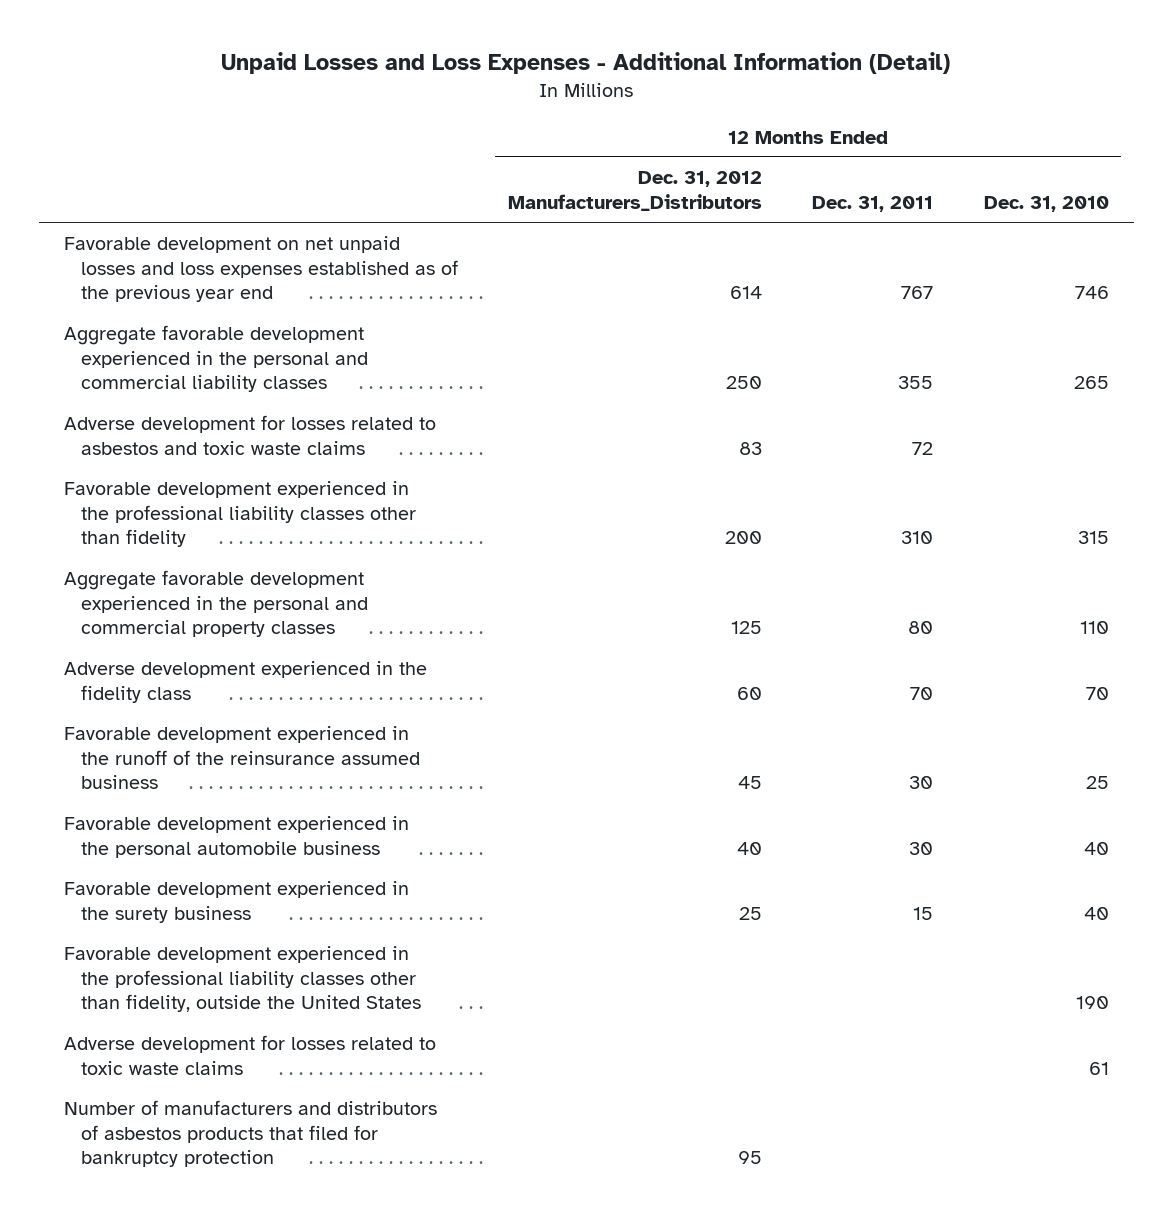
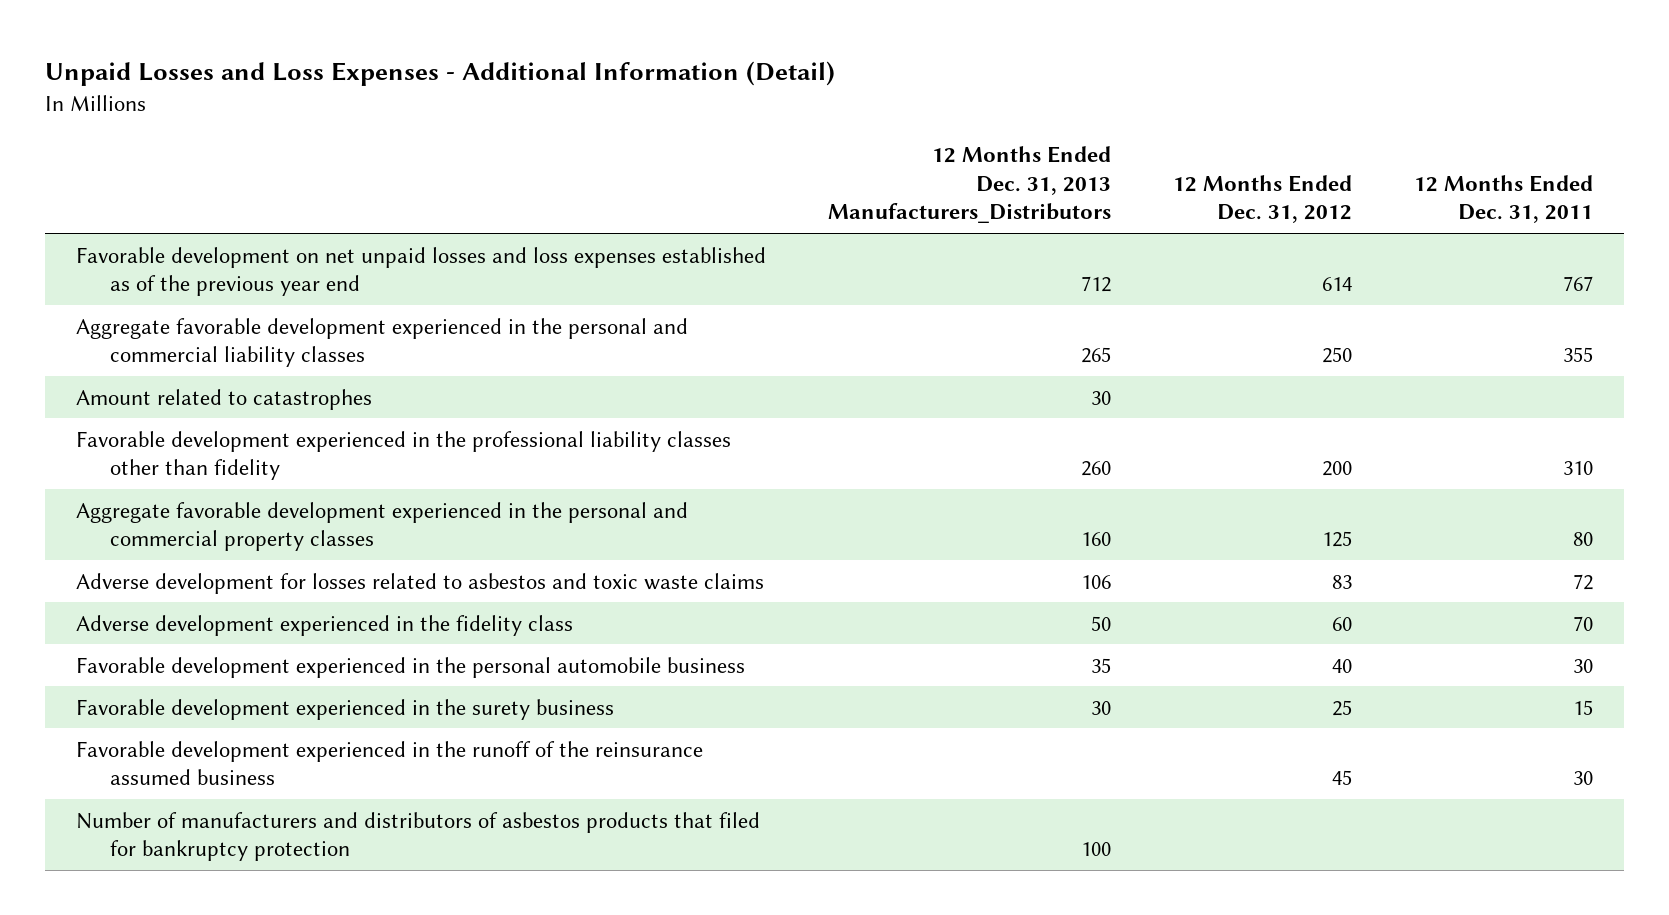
- | 12 Months Ended Dec. 31, 2012 Manufacturers_Distributors | 12 Months Ended Dec. 31, 2011 | 12 Months Ended Dec. 31, 2010
+ | 12 Months Ended Dec. 31, 2013 Manufacturers_Distributors | 12 Months Ended Dec. 31, 2012 | 12 Months Ended Dec. 31, 2011
+ Amount related to catastrophes | 30 | |
moved down: Adverse development for losses related to asbestos and toxic waste claims | 106 | 83 | 72
- Favorable development experienced in the professional liability classes other than fidelity, outside the United States | | | 190
- Adverse development for losses related to toxic waste claims | | | 61
moved down: Favorable development experienced in the runoff of the reinsurance assumed business | | 45 | 30

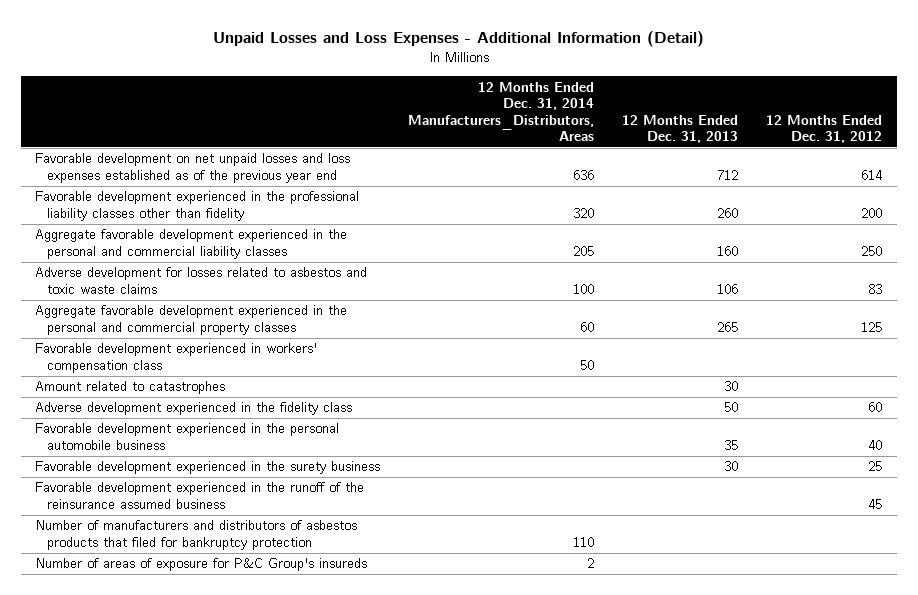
- | 12 Months Ended Dec. 31, 2013 Manufacturers_Distributors | 12 Months Ended Dec. 31, 2012 | 12 Months Ended Dec. 31, 2011
+ | 12 Months Ended Dec. 31, 2014 Manufacturers_Distributors, Areas | 12 Months Ended Dec. 31, 2013 | 12 Months Ended Dec. 31, 2012
moved down: Aggregate favorable development experienced in the personal and commercial liability classes | 205 | 160 | 250
moved down: Aggregate favorable development experienced in the personal and commercial property classes | 60 | 265 | 125
+ Favorable development experienced in workers' compensation class | 50 | |
moved down: Amount related to catastrophes | | 30 |
+ Number of areas of exposure for P&C Group's insureds | 2 | |

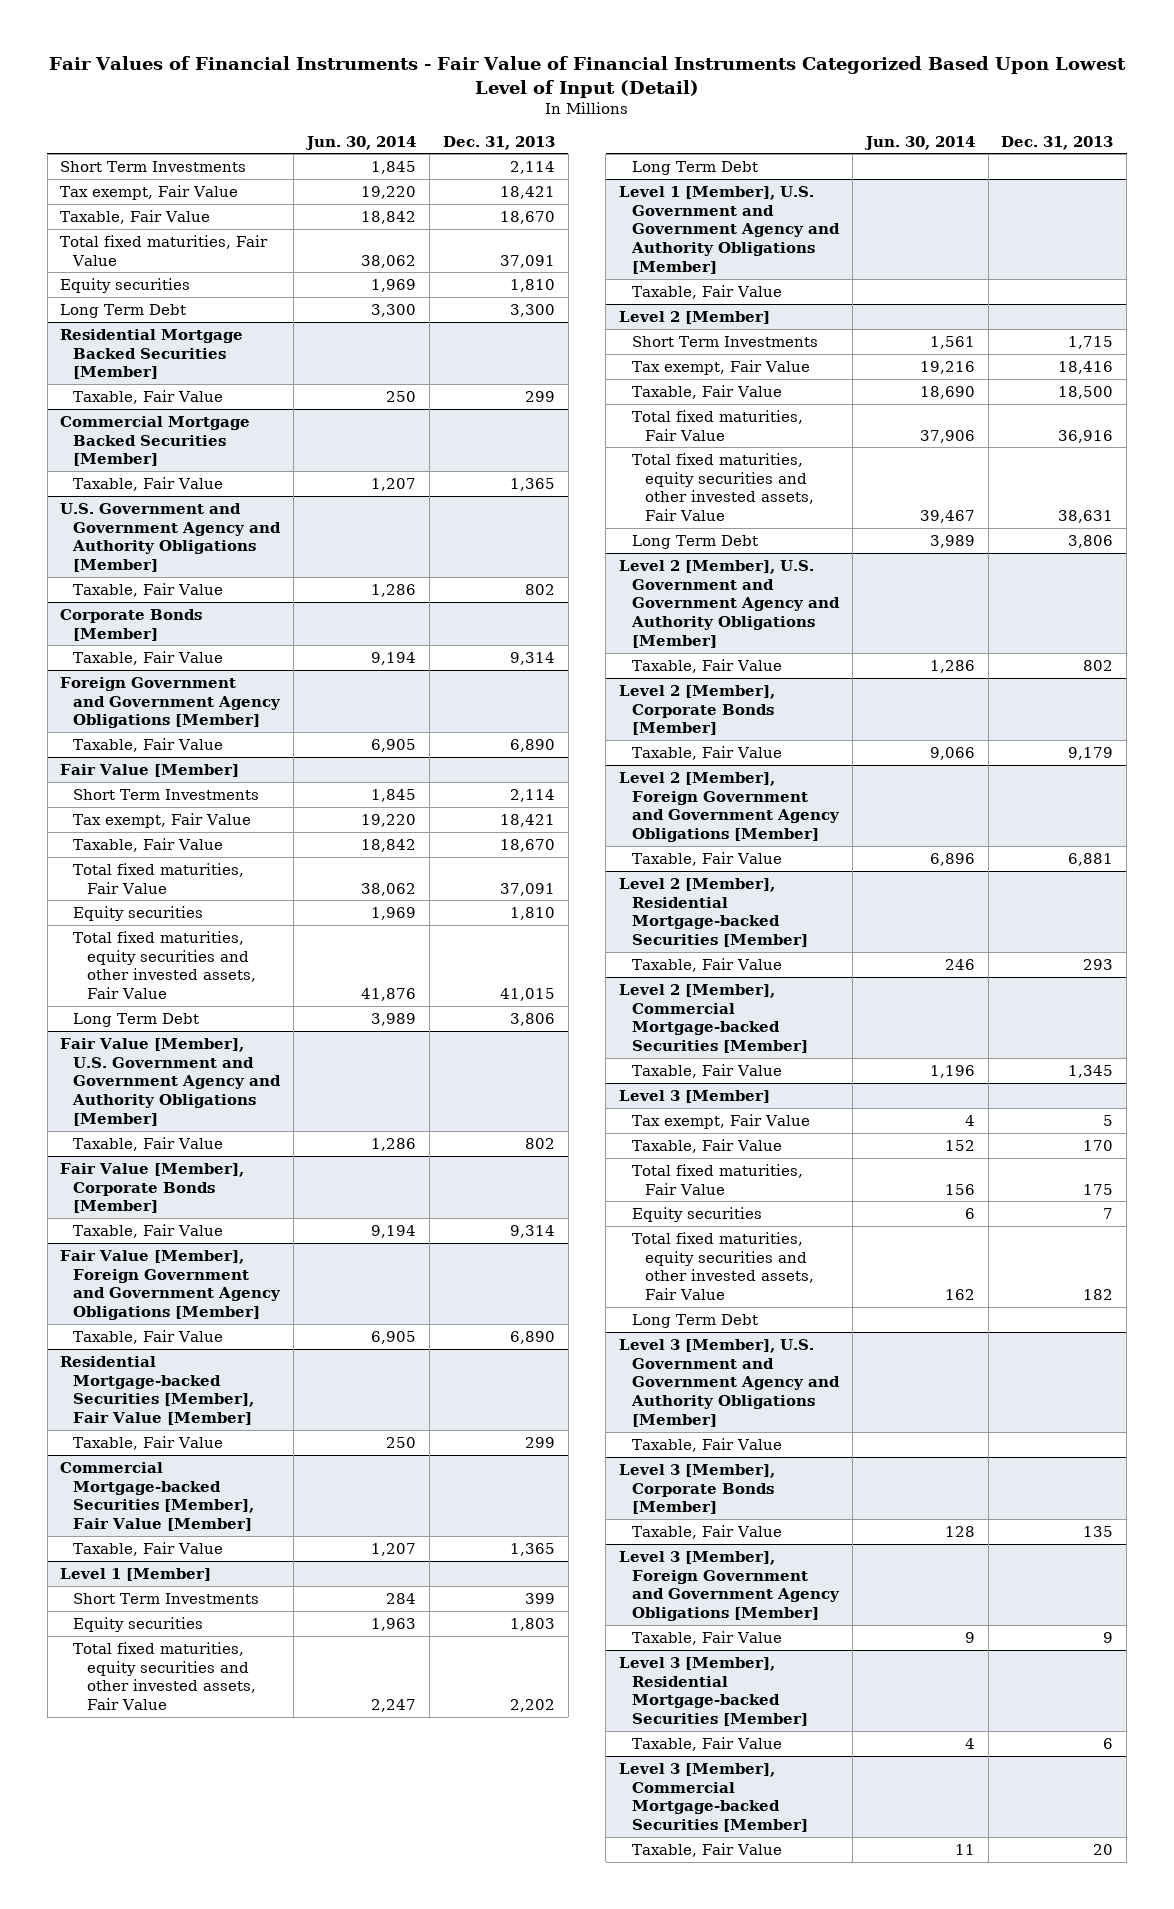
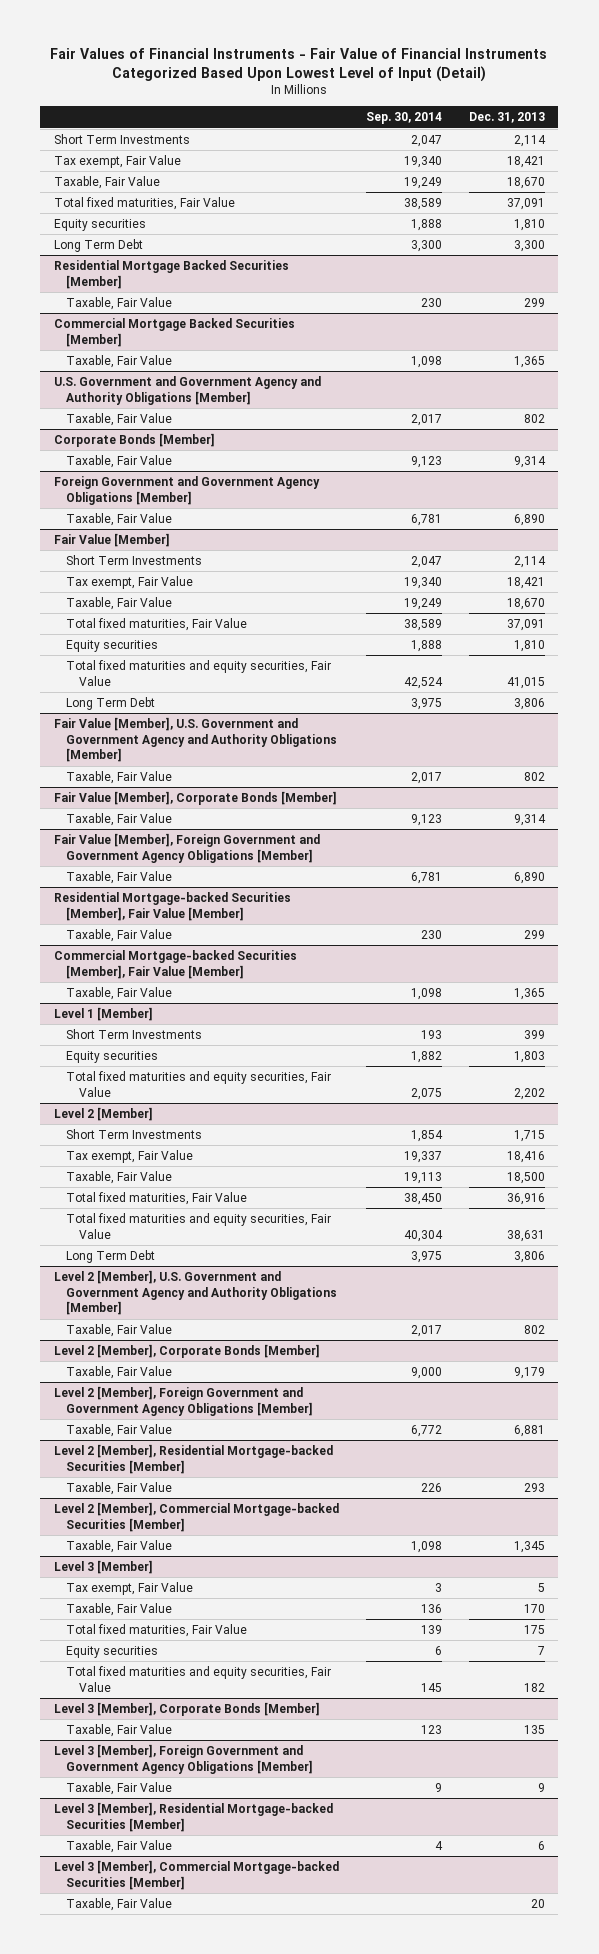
- | Jun. 30, 2014 | Dec. 31, 2013
+ | Sep. 30, 2014 | Dec. 31, 2013
@ Fair Value [Member]
- Total fixed maturities, equity securities and other invested assets, Fair Value | 41,876 | 41,015
+ Total fixed maturities and equity securities, Fair Value | 42,524 | 41,015
@ Level 1 [Member]
- Total fixed maturities, equity securities and other invested assets, Fair Value | 2,247 | 2,202
- Long Term Debt
- Level 1 [Member], U.S. Government and Government Agency and Authority Obligations [Member]
- Taxable, Fair Value
@ Level 1 [Member]
+ Total fixed maturities and equity securities, Fair Value | 2,075 | 2,202
@ Level 2 [Member]
- Total fixed maturities, equity securities and other invested assets, Fair Value | 39,467 | 38,631
+ Total fixed maturities and equity securities, Fair Value | 40,304 | 38,631
@ Level 3 [Member]
- Total fixed maturities, equity securities and other invested assets, Fair Value | 162 | 182
- Long Term Debt
- Level 3 [Member], U.S. Government and Government Agency and Authority Obligations [Member]
- Taxable, Fair Value
@ Level 3 [Member]
+ Total fixed maturities and equity securities, Fair Value | 145 | 182

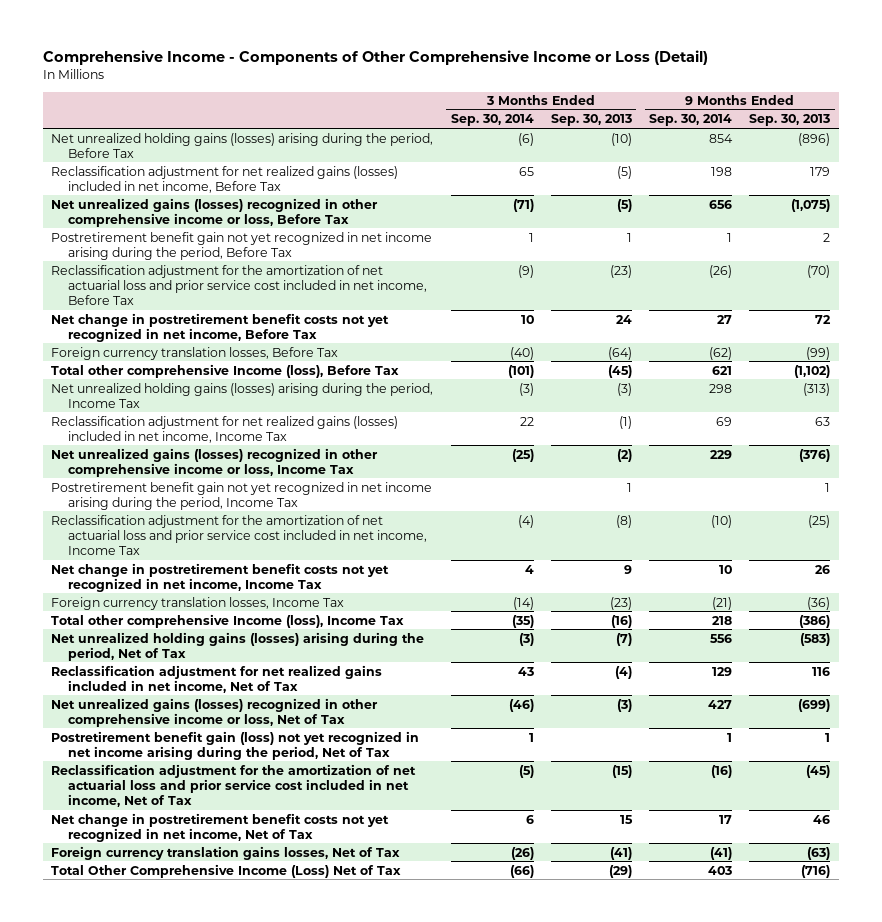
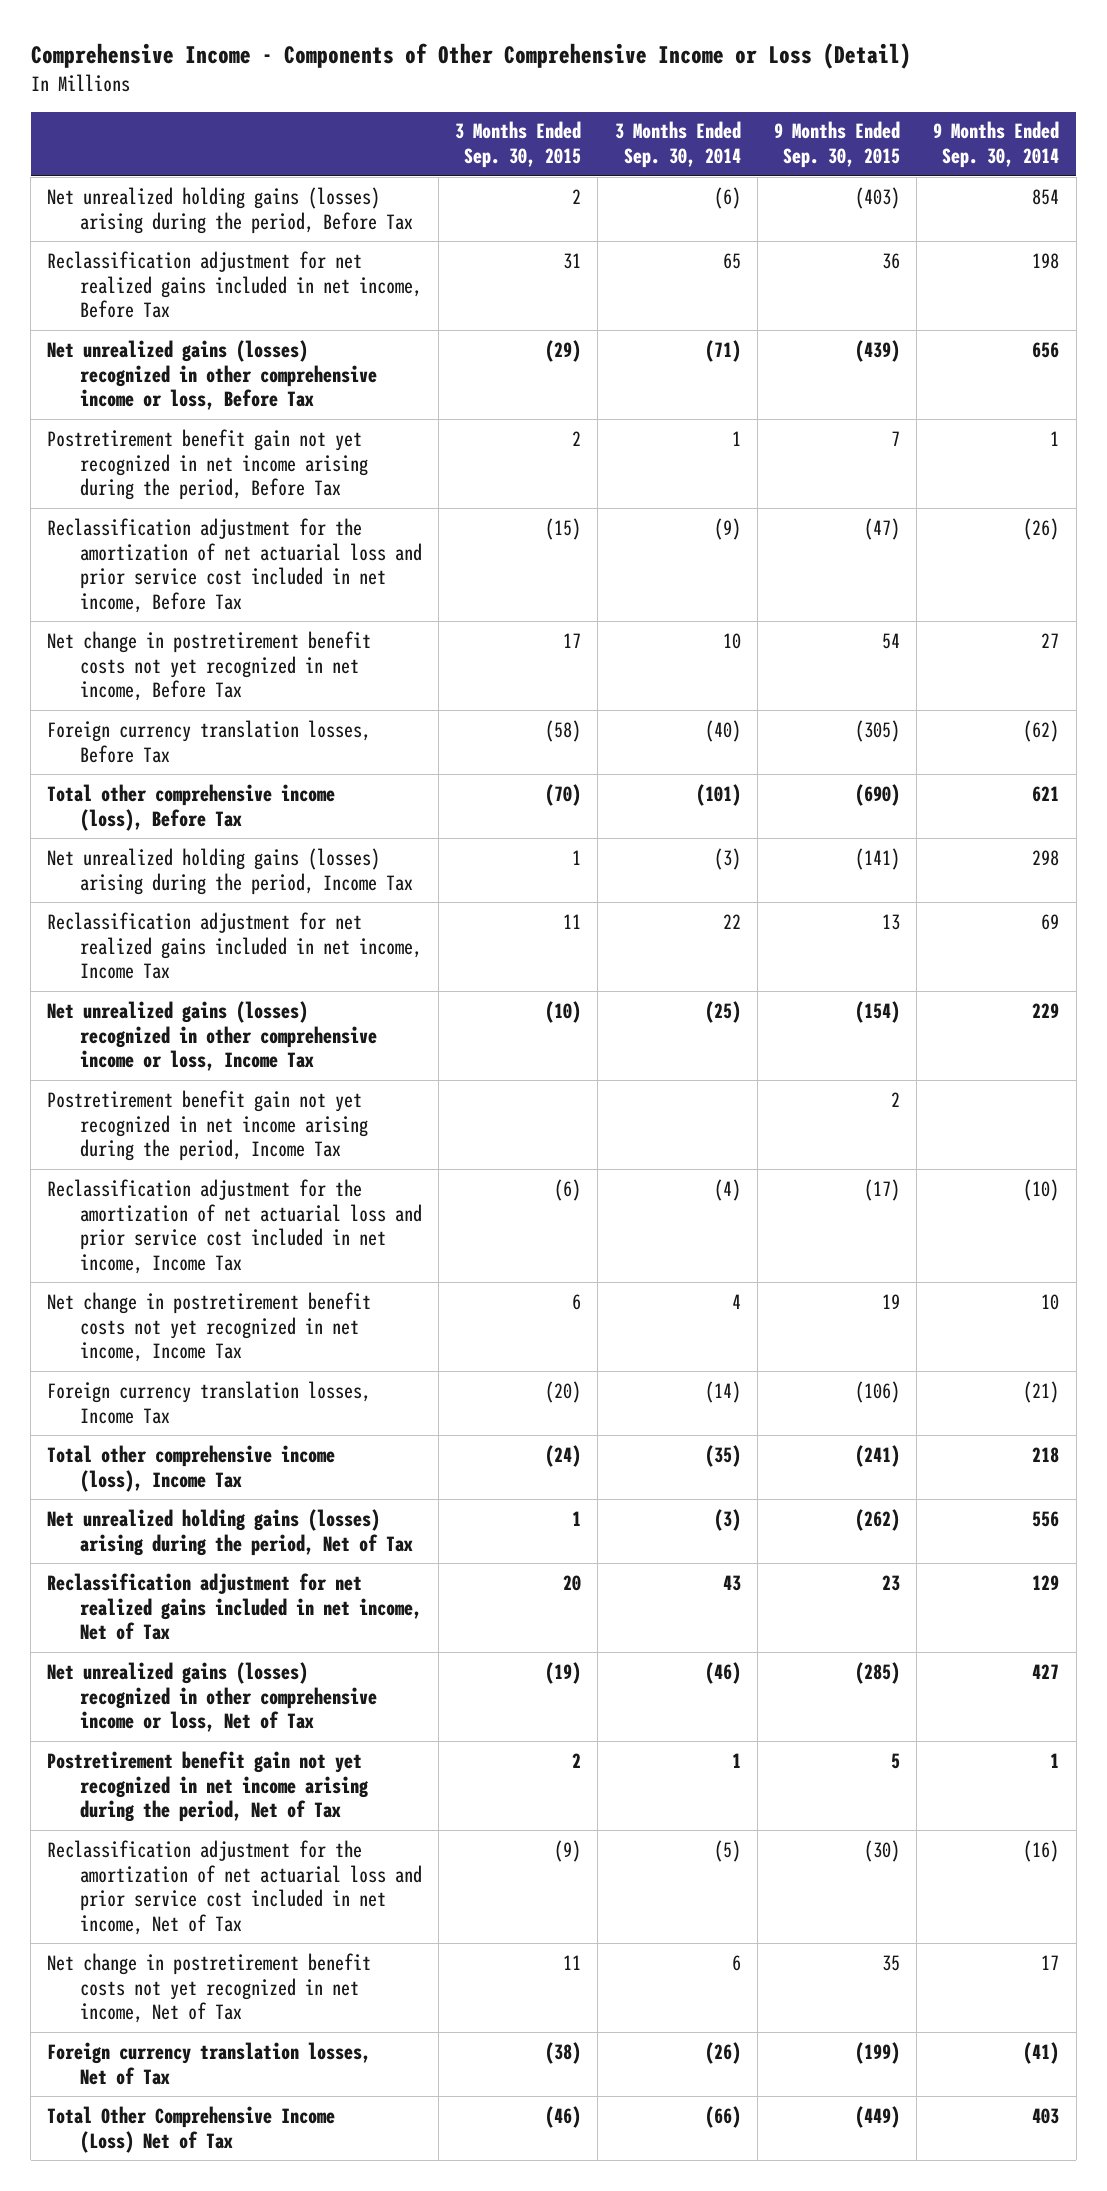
- | 3 Months Ended Sep. 30, 2014 | 3 Months Ended Sep. 30, 2013 | 9 Months Ended Sep. 30, 2014 | 9 Months Ended Sep. 30, 2013
+ | 3 Months Ended Sep. 30, 2015 | 3 Months Ended Sep. 30, 2014 | 9 Months Ended Sep. 30, 2015 | 9 Months Ended Sep. 30, 2014
- Reclassification adjustment for net realized gains (losses) included in net income, Before Tax | 65 | (5) | 198 | 179
+ Reclassification adjustment for net realized gains included in net income, Before Tax | 31 | 65 | 36 | 198
- Total other comprehensive Income (loss), Before Tax | (101) | (45) | 621 | (1,102)
+ Total other comprehensive income (loss), Before Tax | (70) | (101) | (690) | 621
- Reclassification adjustment for net realized gains (losses) included in net income, Income Tax | 22 | (1) | 69 | 63
+ Reclassification adjustment for net realized gains included in net income, Income Tax | 11 | 22 | 13 | 69
- Total other comprehensive Income (loss), Income Tax | (35) | (16) | 218 | (386)
+ Total other comprehensive income (loss), Income Tax | (24) | (35) | (241) | 218
- Postretirement benefit gain (loss) not yet recognized in net income arising during the period, Net of Tax | 1 | | 1 | 1
+ Postretirement benefit gain not yet recognized in net income arising during the period, Net of Tax | 2 | 1 | 5 | 1
- Foreign currency translation gains losses, Net of Tax | (26) | (41) | (41) | (63)
+ Foreign currency translation losses, Net of Tax | (38) | (26) | (199) | (41)

